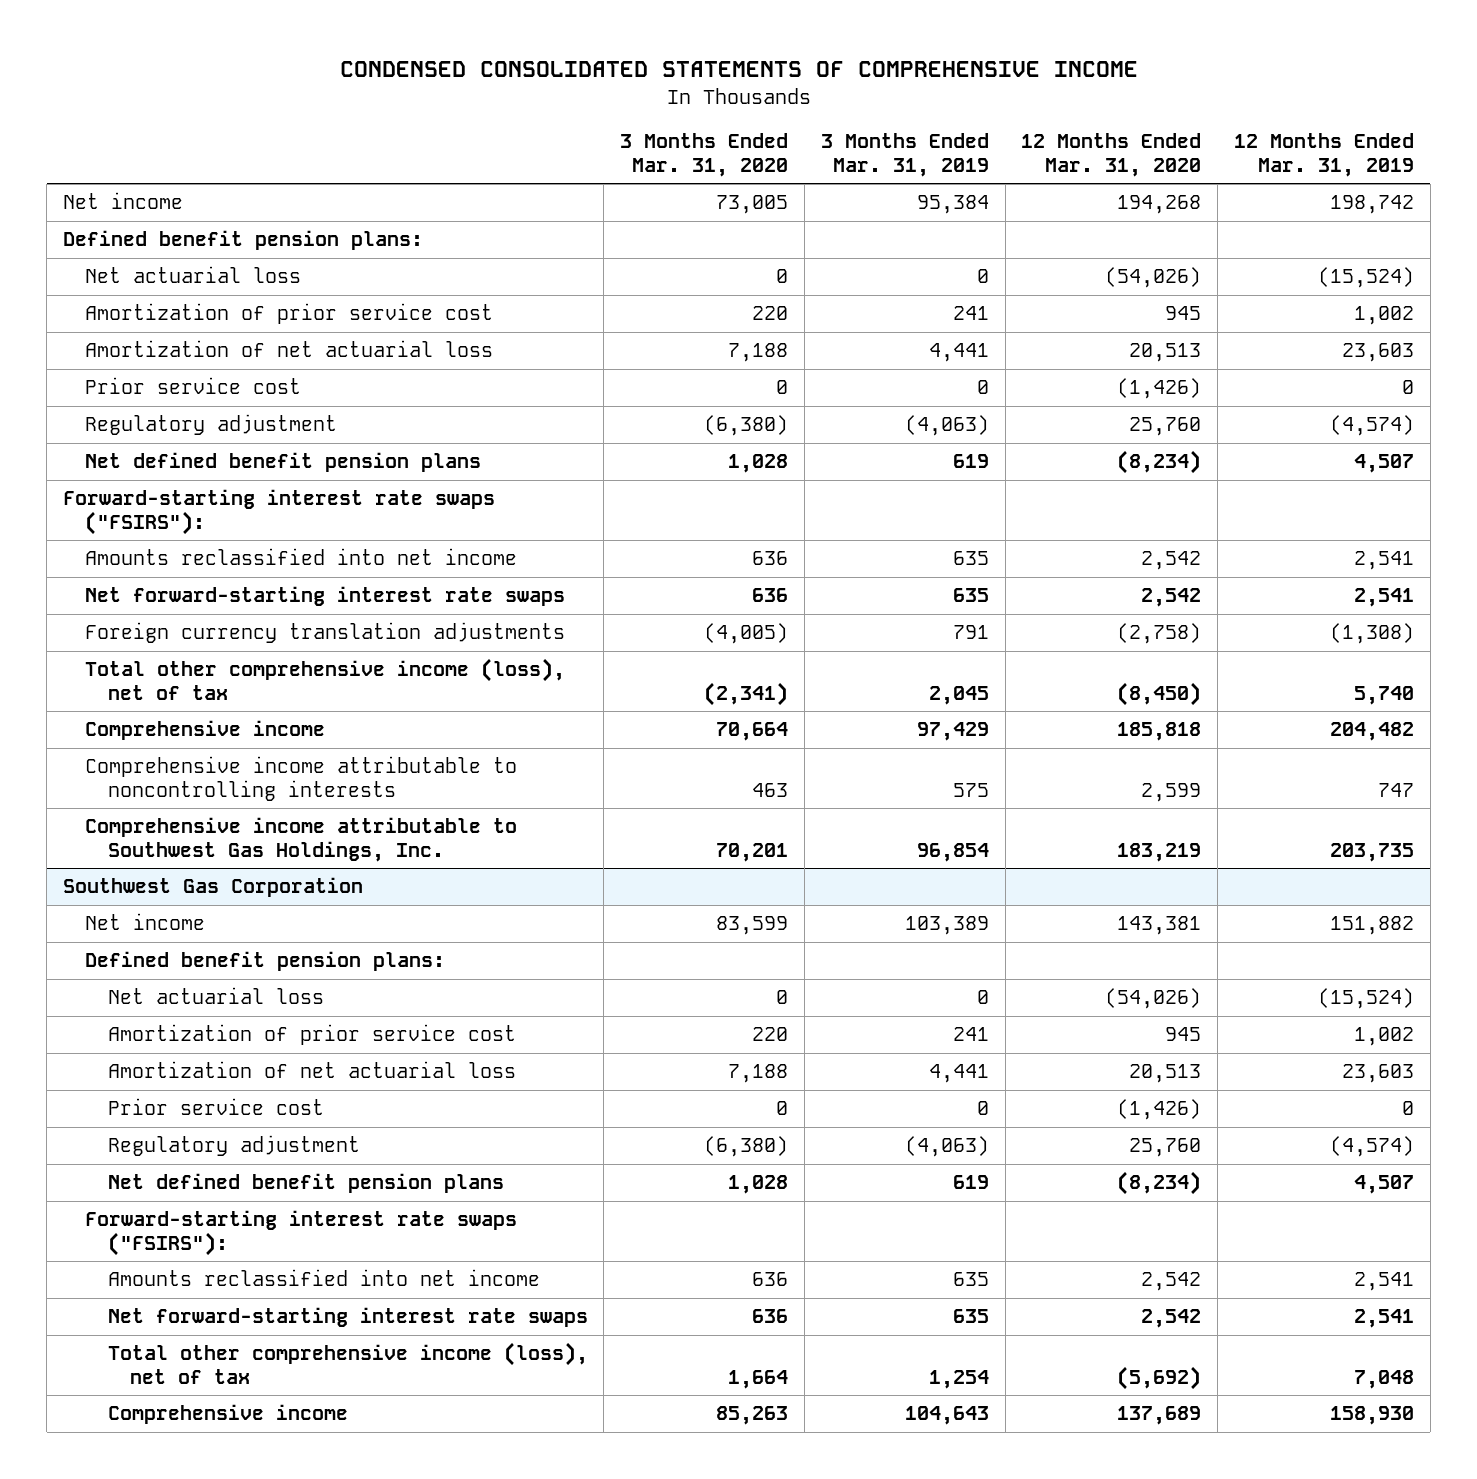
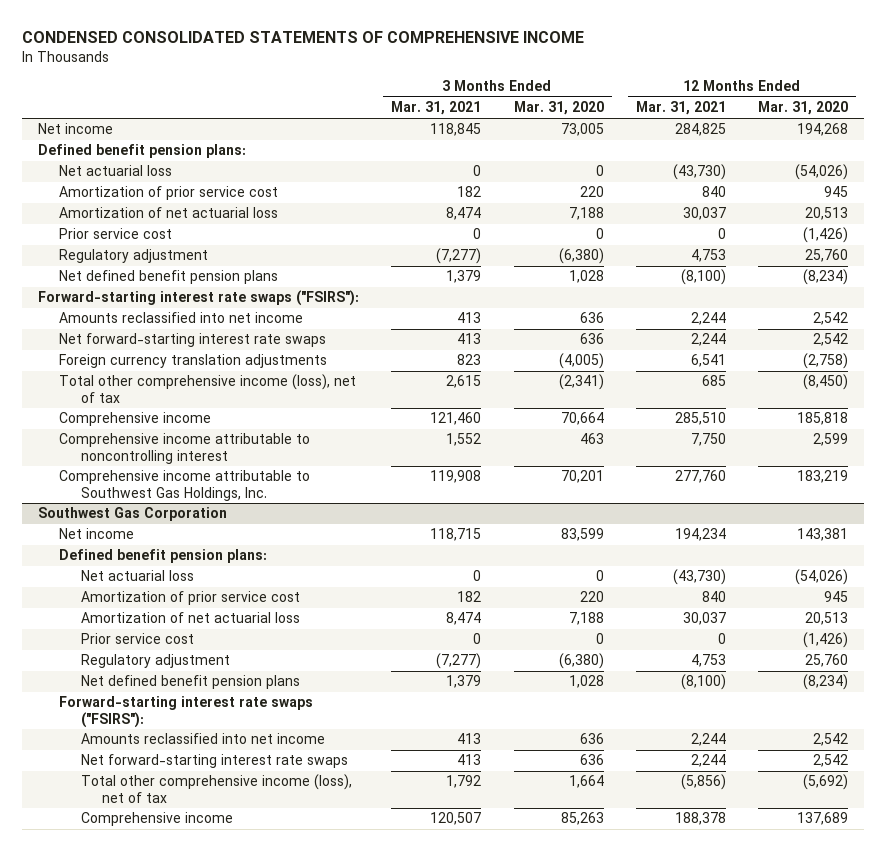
- | 3 Months Ended Mar. 31, 2020 | 3 Months Ended Mar. 31, 2019 | 12 Months Ended Mar. 31, 2020 | 12 Months Ended Mar. 31, 2019
+ | 3 Months Ended Mar. 31, 2021 | 3 Months Ended Mar. 31, 2020 | 12 Months Ended Mar. 31, 2021 | 12 Months Ended Mar. 31, 2020
- Comprehensive income attributable to noncontrolling interests | 463 | 575 | 2,599 | 747
+ Comprehensive income attributable to noncontrolling interest | 1,552 | 463 | 7,750 | 2,599

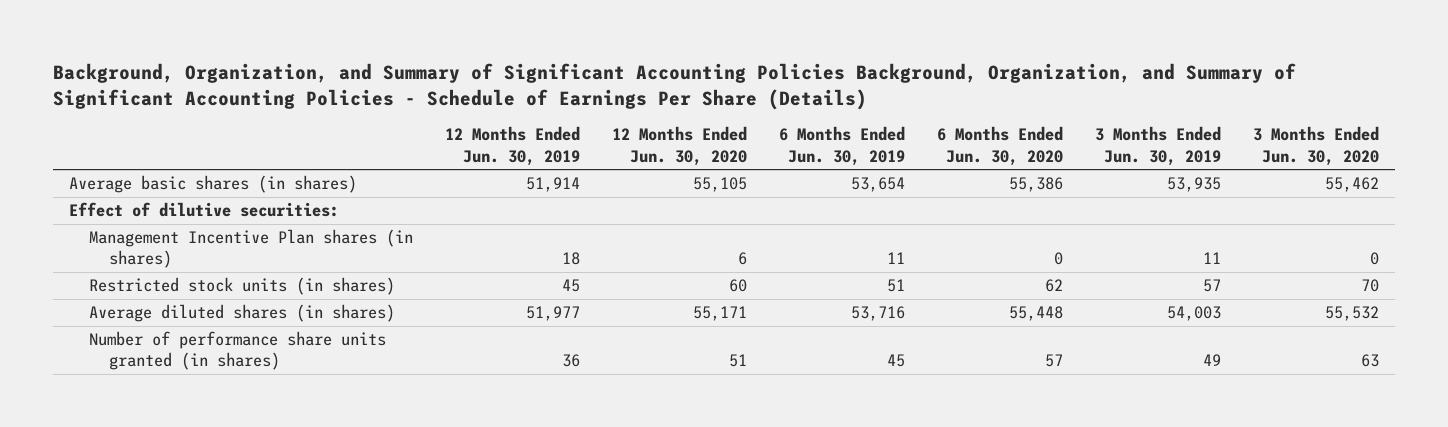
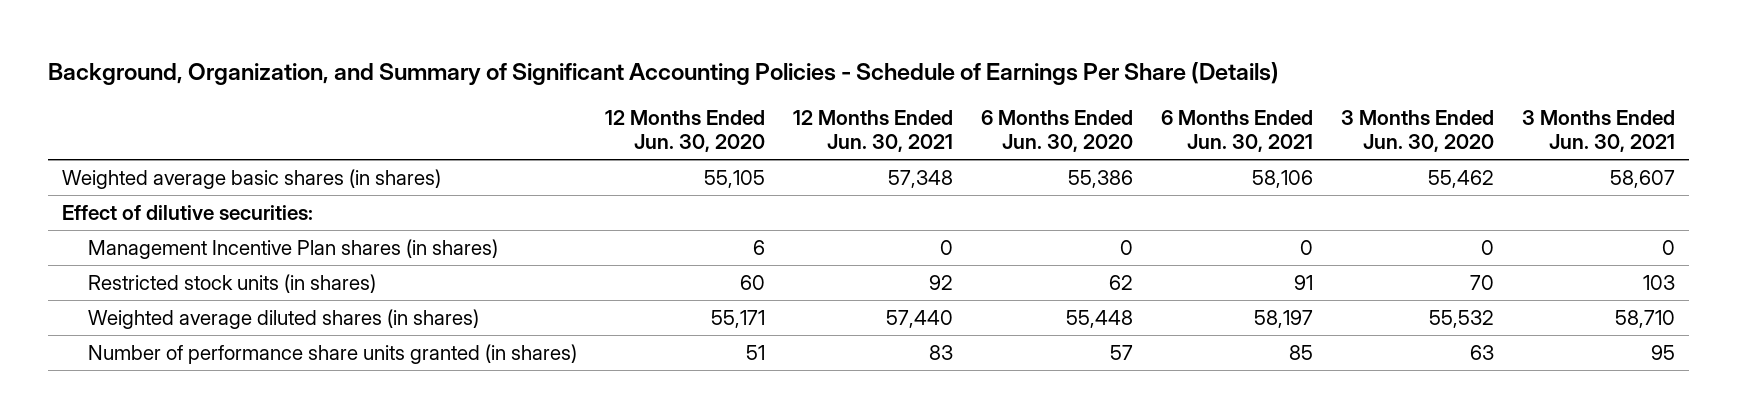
- Background, Organization, and Summary of Significant Accounting Policies Background, Organization, and Summary of Significant Accounting Policies - Schedule of Earnings Per Share (Details)
+ Background, Organization, and Summary of Significant Accounting Policies - Schedule of Earnings Per Share (Details)
- | 12 Months Ended Jun. 30, 2019 | 12 Months Ended Jun. 30, 2020 | 6 Months Ended Jun. 30, 2019 | 6 Months Ended Jun. 30, 2020 | 3 Months Ended Jun. 30, 2019 | 3 Months Ended Jun. 30, 2020
+ | 12 Months Ended Jun. 30, 2020 | 12 Months Ended Jun. 30, 2021 | 6 Months Ended Jun. 30, 2020 | 6 Months Ended Jun. 30, 2021 | 3 Months Ended Jun. 30, 2020 | 3 Months Ended Jun. 30, 2021
- Average basic shares (in shares) | 51,914 | 55,105 | 53,654 | 55,386 | 53,935 | 55,462
+ Weighted average basic shares (in shares) | 55,105 | 57,348 | 55,386 | 58,106 | 55,462 | 58,607
- Average diluted shares (in shares) | 51,977 | 55,171 | 53,716 | 55,448 | 54,003 | 55,532
+ Weighted average diluted shares (in shares) | 55,171 | 57,440 | 55,448 | 58,197 | 55,532 | 58,710

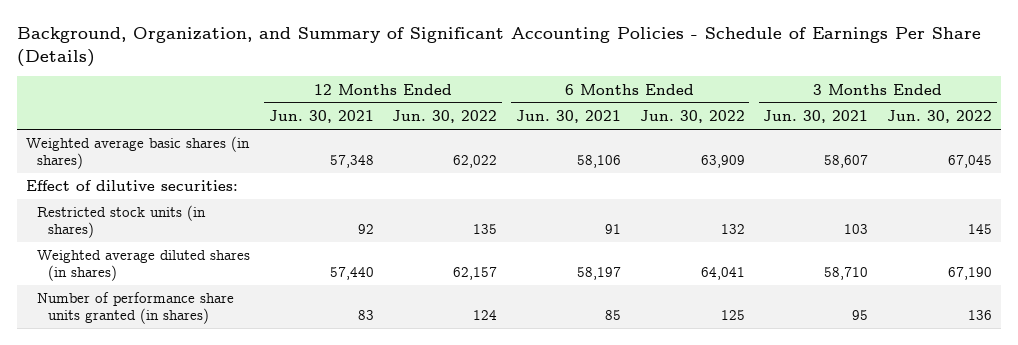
- | 12 Months Ended Jun. 30, 2020 | 12 Months Ended Jun. 30, 2021 | 6 Months Ended Jun. 30, 2020 | 6 Months Ended Jun. 30, 2021 | 3 Months Ended Jun. 30, 2020 | 3 Months Ended Jun. 30, 2021
+ | 12 Months Ended Jun. 30, 2021 | 12 Months Ended Jun. 30, 2022 | 6 Months Ended Jun. 30, 2021 | 6 Months Ended Jun. 30, 2022 | 3 Months Ended Jun. 30, 2021 | 3 Months Ended Jun. 30, 2022
- Management Incentive Plan shares (in shares) | 6 | 0 | 0 | 0 | 0 | 0

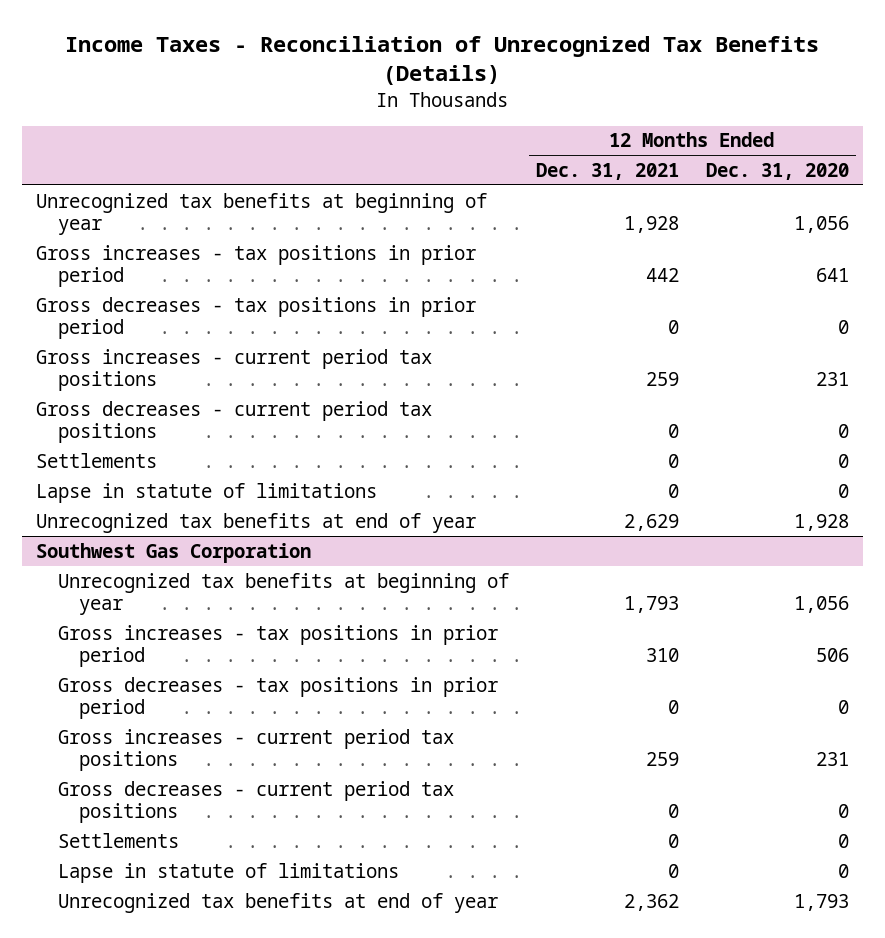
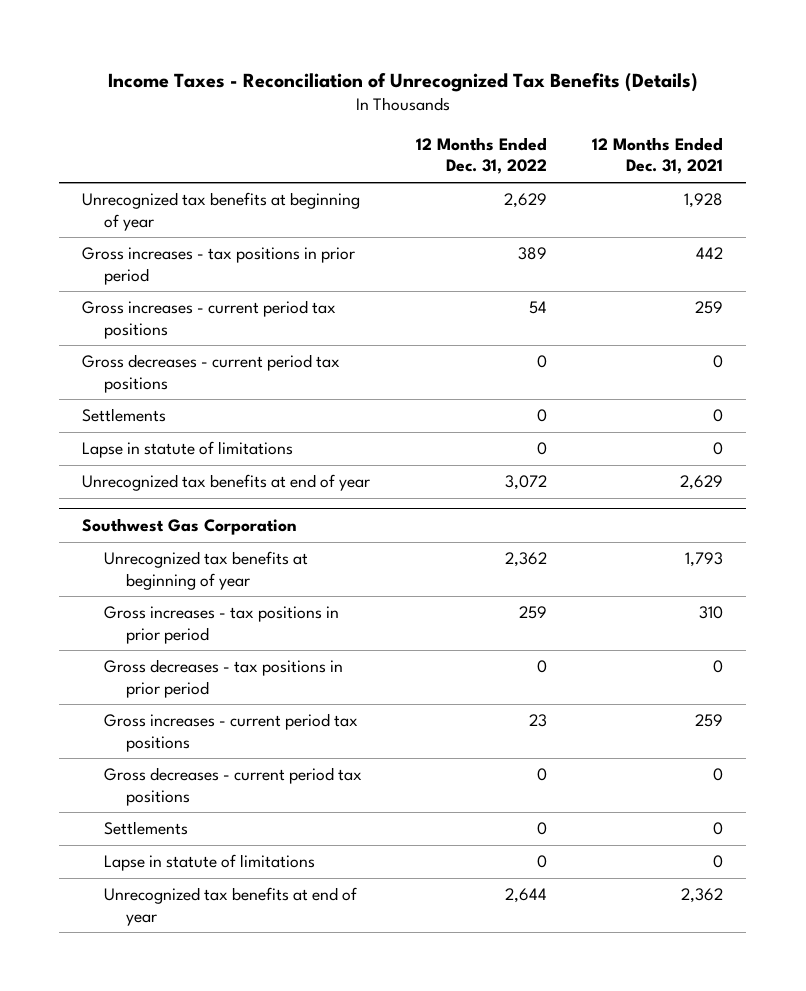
- | 12 Months Ended Dec. 31, 2021 | 12 Months Ended Dec. 31, 2020
+ | 12 Months Ended Dec. 31, 2022 | 12 Months Ended Dec. 31, 2021
- Gross decreases - tax positions in prior period | 0 | 0

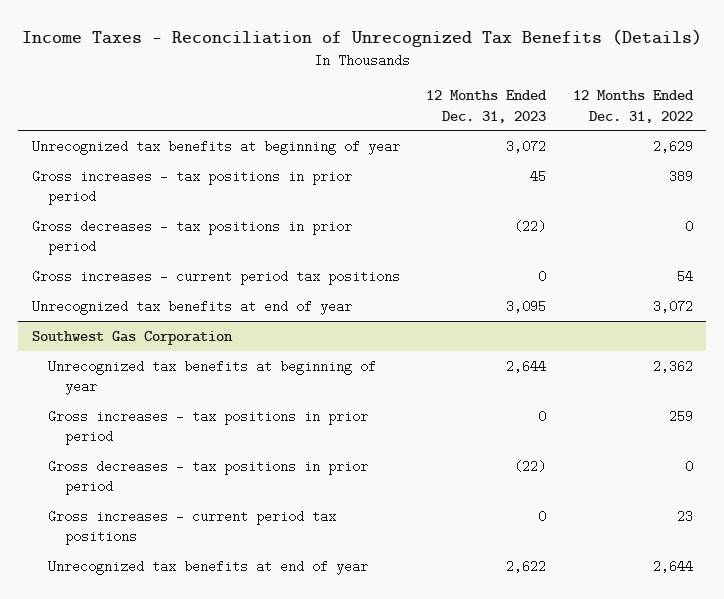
- | 12 Months Ended Dec. 31, 2022 | 12 Months Ended Dec. 31, 2021
+ | 12 Months Ended Dec. 31, 2023 | 12 Months Ended Dec. 31, 2022
+ Gross decreases - tax positions in prior period | (22) | 0
- Gross decreases - current period tax positions | 0 | 0
- Settlements | 0 | 0
- Lapse in statute of limitations | 0 | 0
@ Southwest Gas Corporation
- Gross decreases - current period tax positions | 0 | 0
- Settlements | 0 | 0
- Lapse in statute of limitations | 0 | 0

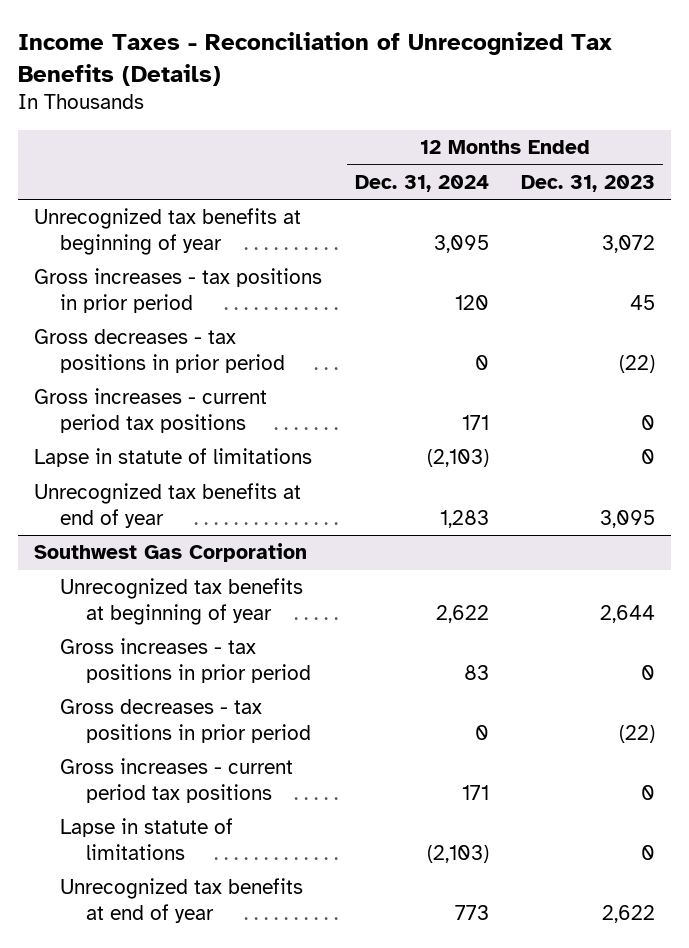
- | 12 Months Ended Dec. 31, 2023 | 12 Months Ended Dec. 31, 2022
+ | 12 Months Ended Dec. 31, 2024 | 12 Months Ended Dec. 31, 2023
+ Lapse in statute of limitations | (2,103) | 0
@ Southwest Gas Corporation
+ Lapse in statute of limitations | (2,103) | 0

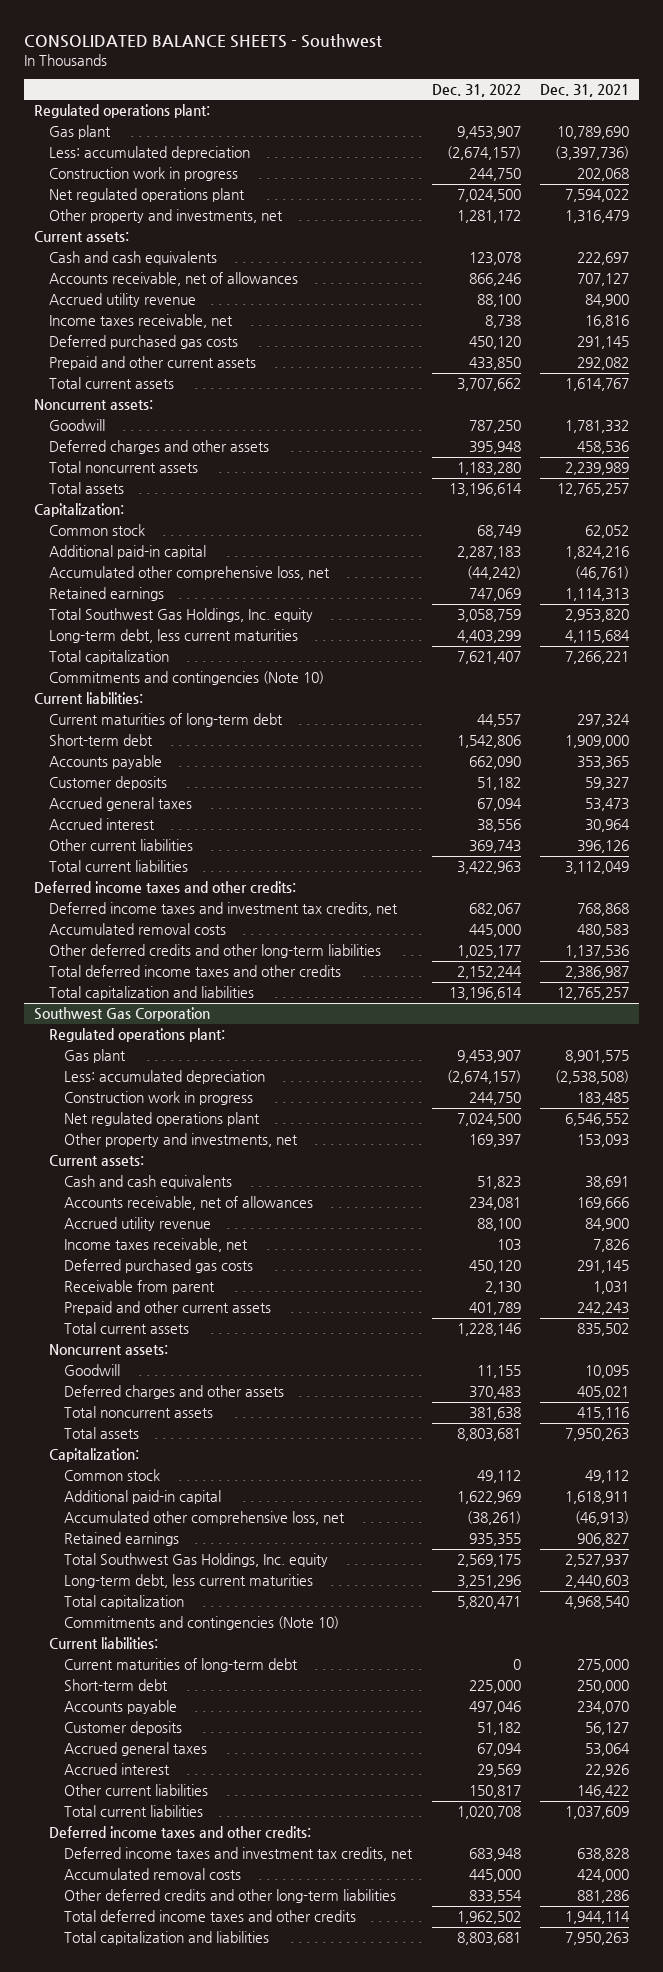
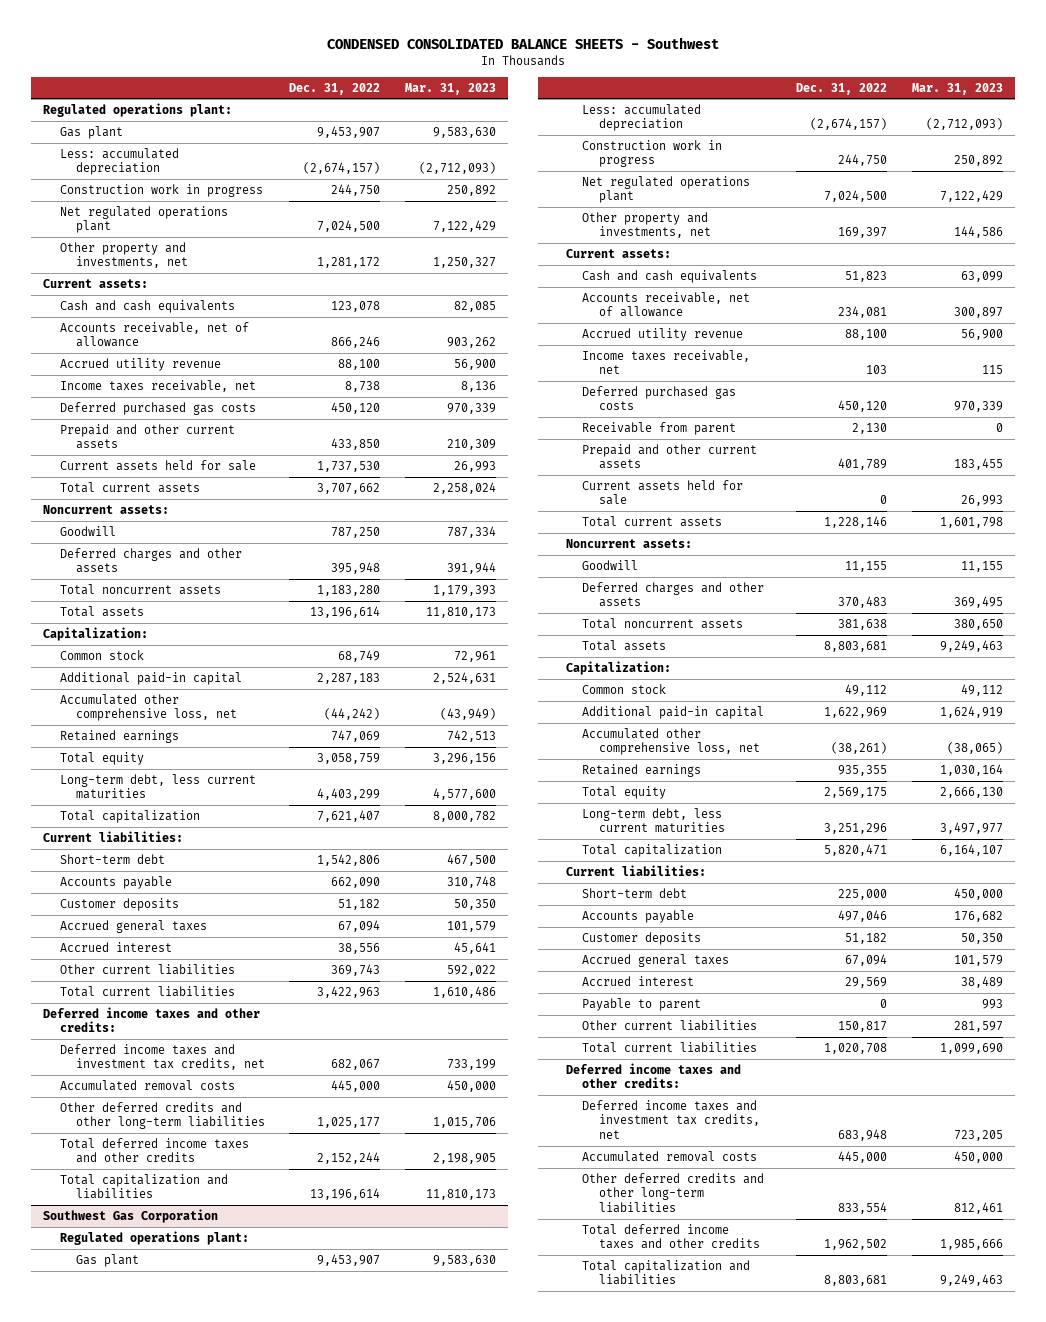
- CONSOLIDATED BALANCE SHEETS - Southwest
+ CONDENSED CONSOLIDATED BALANCE SHEETS - Southwest
- | Dec. 31, 2022 | Dec. 31, 2021
+ | Dec. 31, 2022 | Mar. 31, 2023
- Accounts receivable, net of allowances | 866,246 | 707,127
+ Accounts receivable, net of allowance | 866,246 | 903,262
+ Current assets held for sale | 1,737,530 | 26,993
- Total Southwest Gas Holdings, Inc. equity | 3,058,759 | 2,953,820
+ Total equity | 3,058,759 | 3,296,156
- Commitments and contingencies (Note 10)
- Current maturities of long-term debt | 44,557 | 297,324
@ Southwest Gas Corporation
- Accounts receivable, net of allowances | 234,081 | 169,666
+ Accounts receivable, net of allowance | 234,081 | 300,897
+ Current assets held for sale | 0 | 26,993
- Total Southwest Gas Holdings, Inc. equity | 2,569,175 | 2,527,937
+ Total equity | 2,569,175 | 2,666,130
- Commitments and contingencies (Note 10)
- Current maturities of long-term debt | 0 | 275,000
+ Payable to parent | 0 | 993

